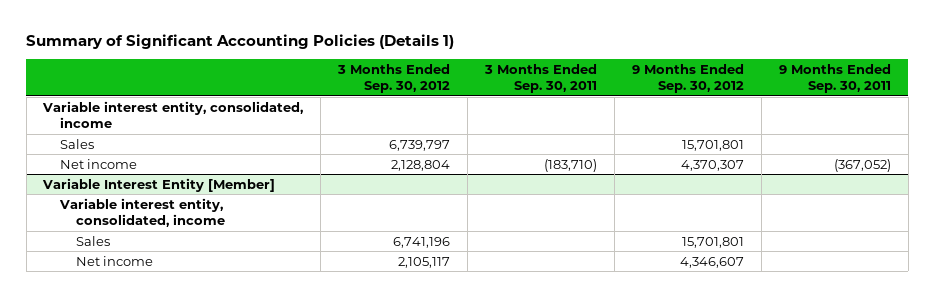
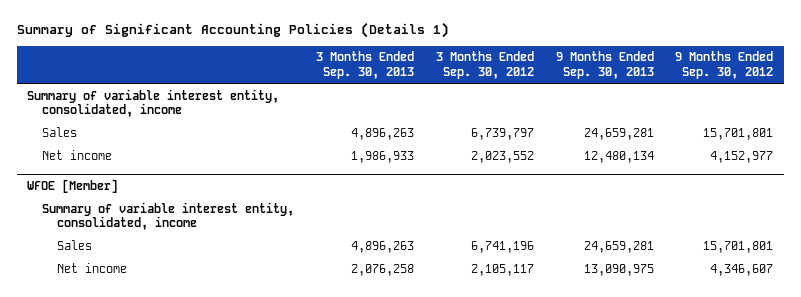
- | 3 Months Ended Sep. 30, 2012 | 3 Months Ended Sep. 30, 2011 | 9 Months Ended Sep. 30, 2012 | 9 Months Ended Sep. 30, 2011
+ | 3 Months Ended Sep. 30, 2013 | 3 Months Ended Sep. 30, 2012 | 9 Months Ended Sep. 30, 2013 | 9 Months Ended Sep. 30, 2012
- Variable interest entity, consolidated, income
+ Summary of variable interest entity, consolidated, income
- Net income | 2,128,804 | (183,710) | 4,370,307 | (367,052)
- Variable Interest Entity [Member]
- Variable interest entity, consolidated, income
+ Net income | 1,986,933 | 2,023,552 | 12,480,134 | 4,152,977
+ WFOE [Member]
+ Summary of variable interest entity, consolidated, income

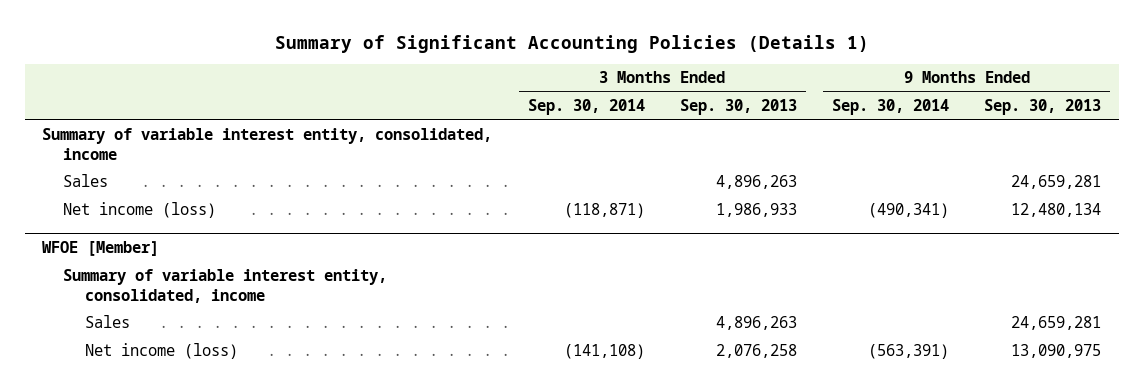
- | 3 Months Ended Sep. 30, 2013 | 3 Months Ended Sep. 30, 2012 | 9 Months Ended Sep. 30, 2013 | 9 Months Ended Sep. 30, 2012
+ | 3 Months Ended Sep. 30, 2014 | 3 Months Ended Sep. 30, 2013 | 9 Months Ended Sep. 30, 2014 | 9 Months Ended Sep. 30, 2013
- Net income | 1,986,933 | 2,023,552 | 12,480,134 | 4,152,977
+ Net income (loss) | (118,871) | 1,986,933 | (490,341) | 12,480,134
@ WFOE [Member]
- Net income | 2,076,258 | 2,105,117 | 13,090,975 | 4,346,607
+ Net income (loss) | (141,108) | 2,076,258 | (563,391) | 13,090,975

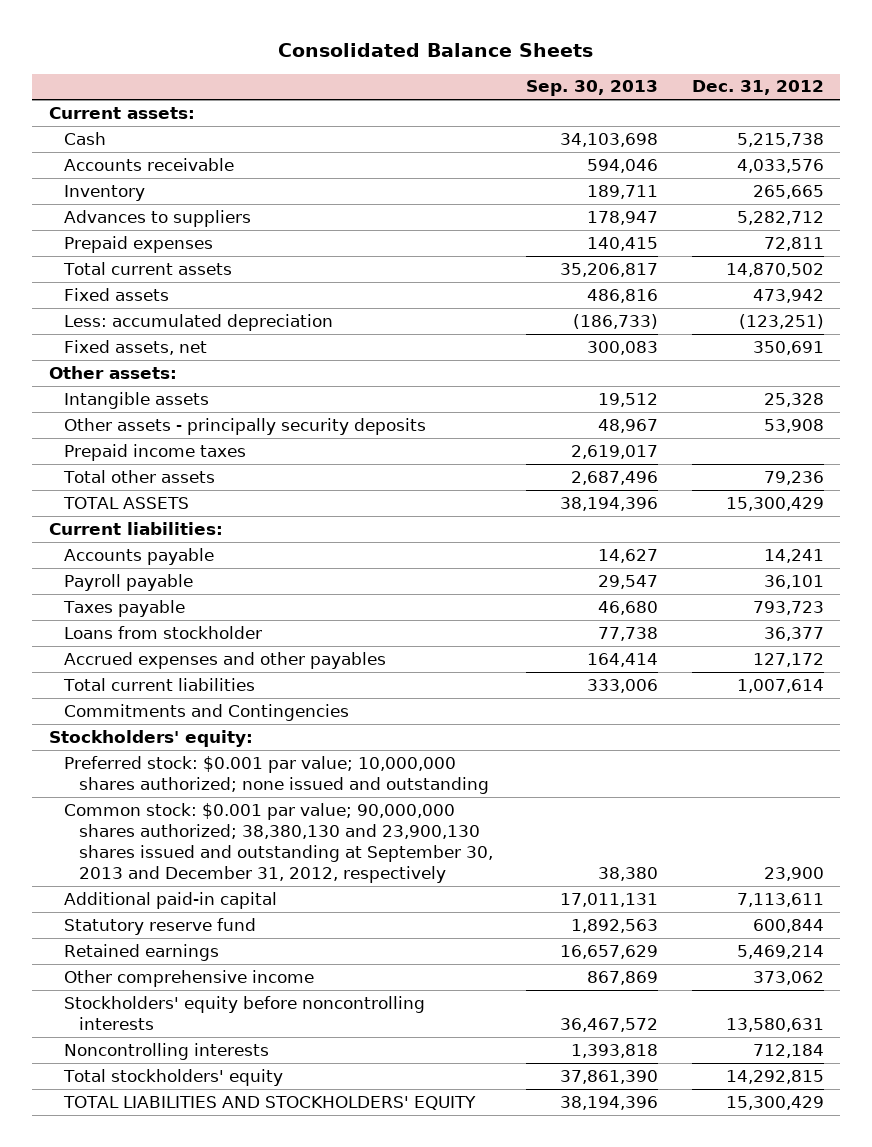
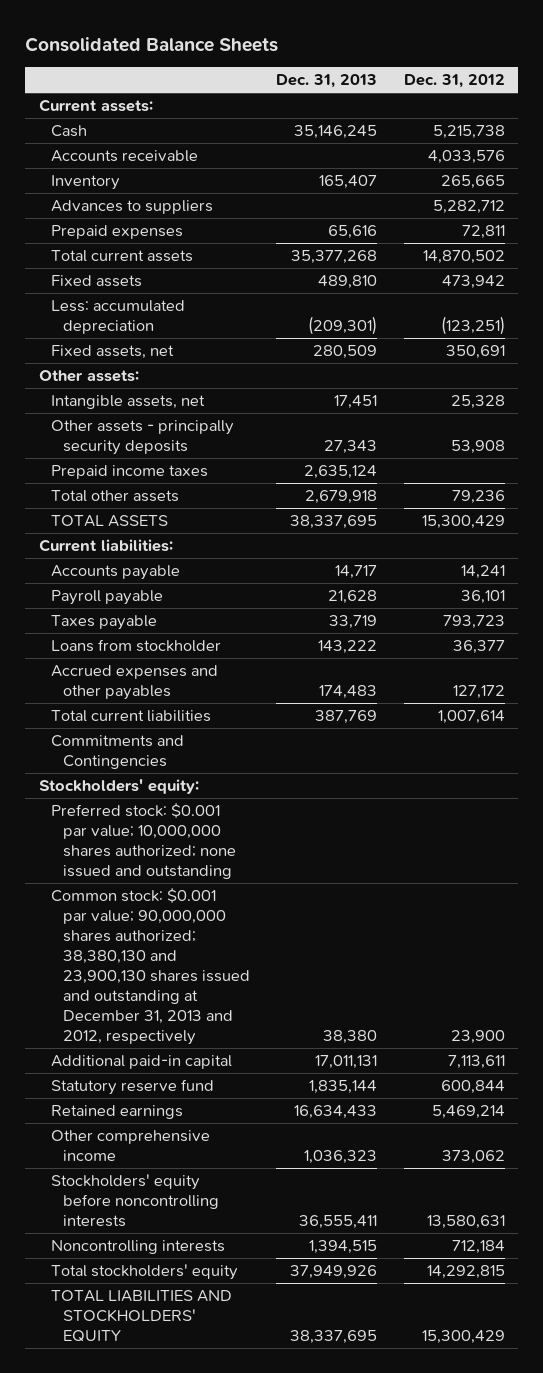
- | Sep. 30, 2013 | Dec. 31, 2012
+ | Dec. 31, 2013 | Dec. 31, 2012
- Intangible assets | 19,512 | 25,328
+ Intangible assets, net | 17,451 | 25,328
- Common stock: $0.001 par value; 90,000,000 shares authorized; 38,380,130 and 23,900,130 shares issued and outstanding at September 30, 2013 and December 31, 2012, respectively | 38,380 | 23,900
+ Common stock: $0.001 par value; 90,000,000 shares authorized; 38,380,130 and 23,900,130 shares issued and outstanding at December 31, 2013 and 2012, respectively | 38,380 | 23,900

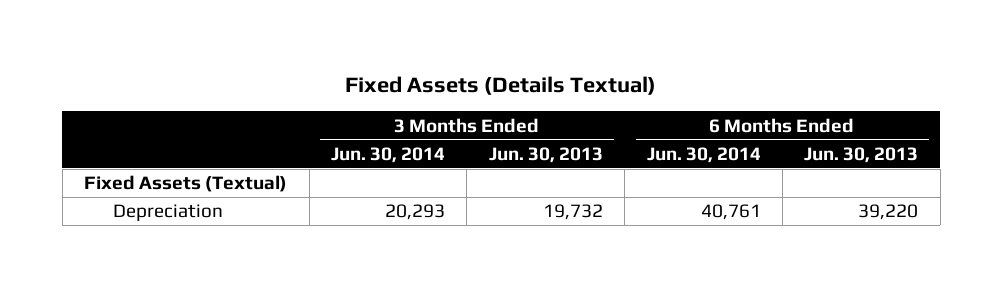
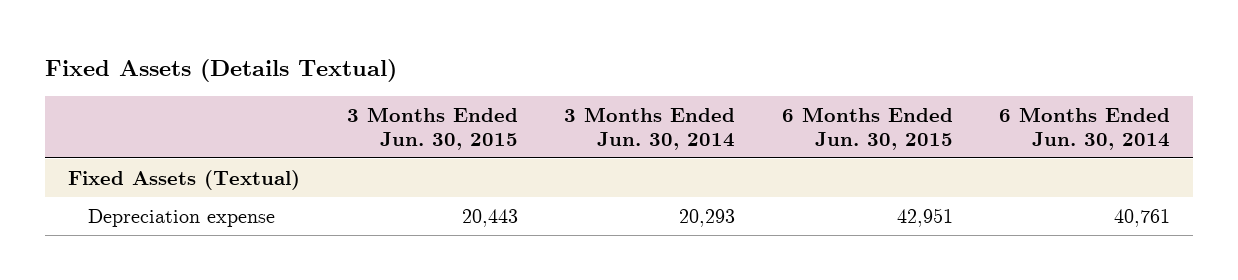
- | 3 Months Ended Jun. 30, 2014 | 3 Months Ended Jun. 30, 2013 | 6 Months Ended Jun. 30, 2014 | 6 Months Ended Jun. 30, 2013
+ | 3 Months Ended Jun. 30, 2015 | 3 Months Ended Jun. 30, 2014 | 6 Months Ended Jun. 30, 2015 | 6 Months Ended Jun. 30, 2014
- Depreciation | 20,293 | 19,732 | 40,761 | 39,220
+ Depreciation expense | 20,443 | 20,293 | 42,951 | 40,761

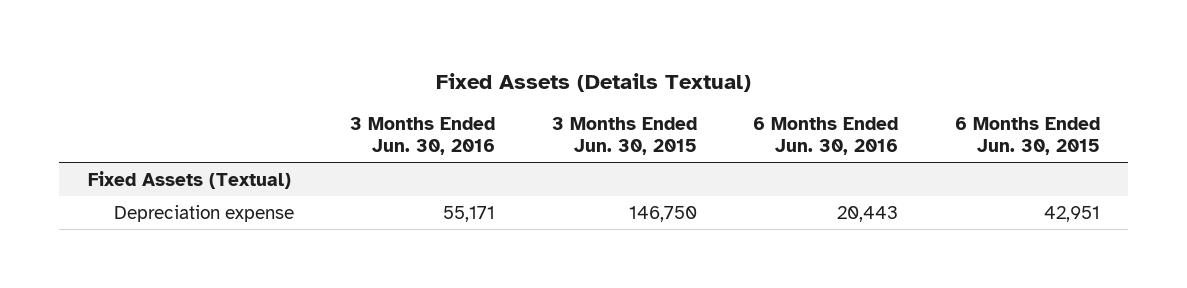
- | 3 Months Ended Jun. 30, 2015 | 3 Months Ended Jun. 30, 2014 | 6 Months Ended Jun. 30, 2015 | 6 Months Ended Jun. 30, 2014
+ | 3 Months Ended Jun. 30, 2016 | 3 Months Ended Jun. 30, 2015 | 6 Months Ended Jun. 30, 2016 | 6 Months Ended Jun. 30, 2015
- Depreciation expense | 20,443 | 20,293 | 42,951 | 40,761
+ Depreciation expense | 55,171 | 146,750 | 20,443 | 42,951

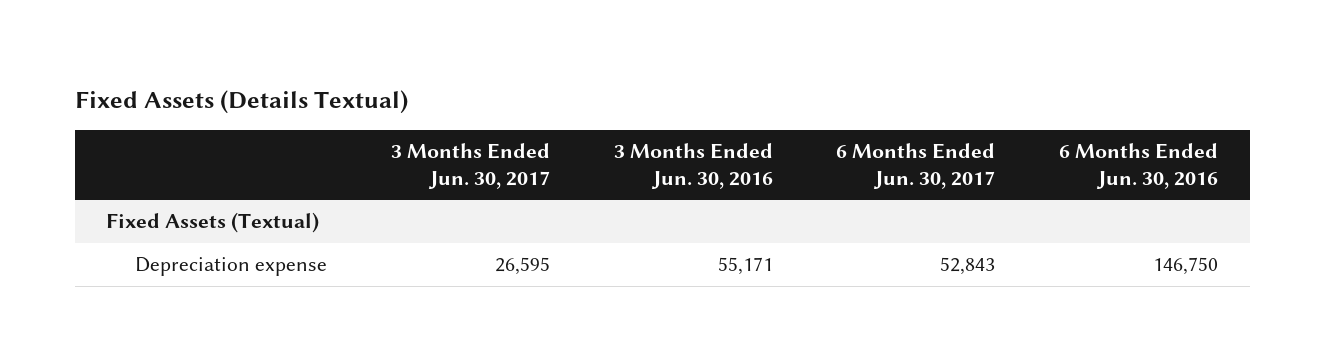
- | 3 Months Ended Jun. 30, 2016 | 3 Months Ended Jun. 30, 2015 | 6 Months Ended Jun. 30, 2016 | 6 Months Ended Jun. 30, 2015
+ | 3 Months Ended Jun. 30, 2017 | 3 Months Ended Jun. 30, 2016 | 6 Months Ended Jun. 30, 2017 | 6 Months Ended Jun. 30, 2016
- Depreciation expense | 55,171 | 146,750 | 20,443 | 42,951
+ Depreciation expense | 26,595 | 55,171 | 52,843 | 146,750

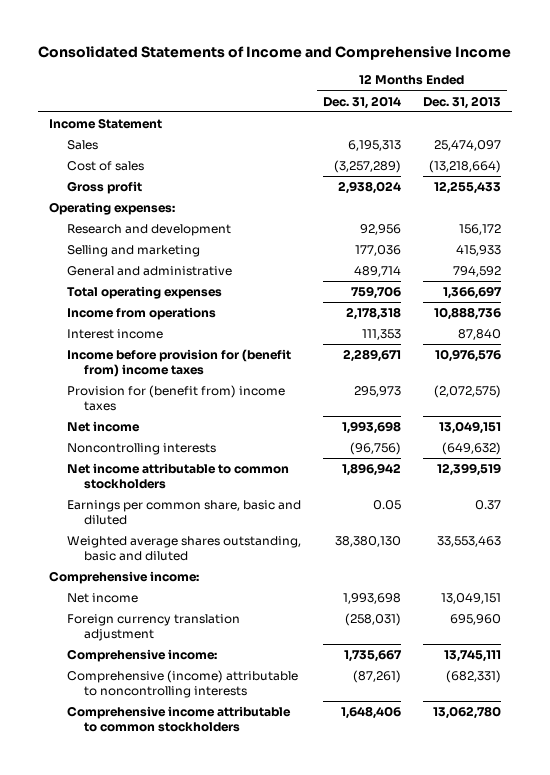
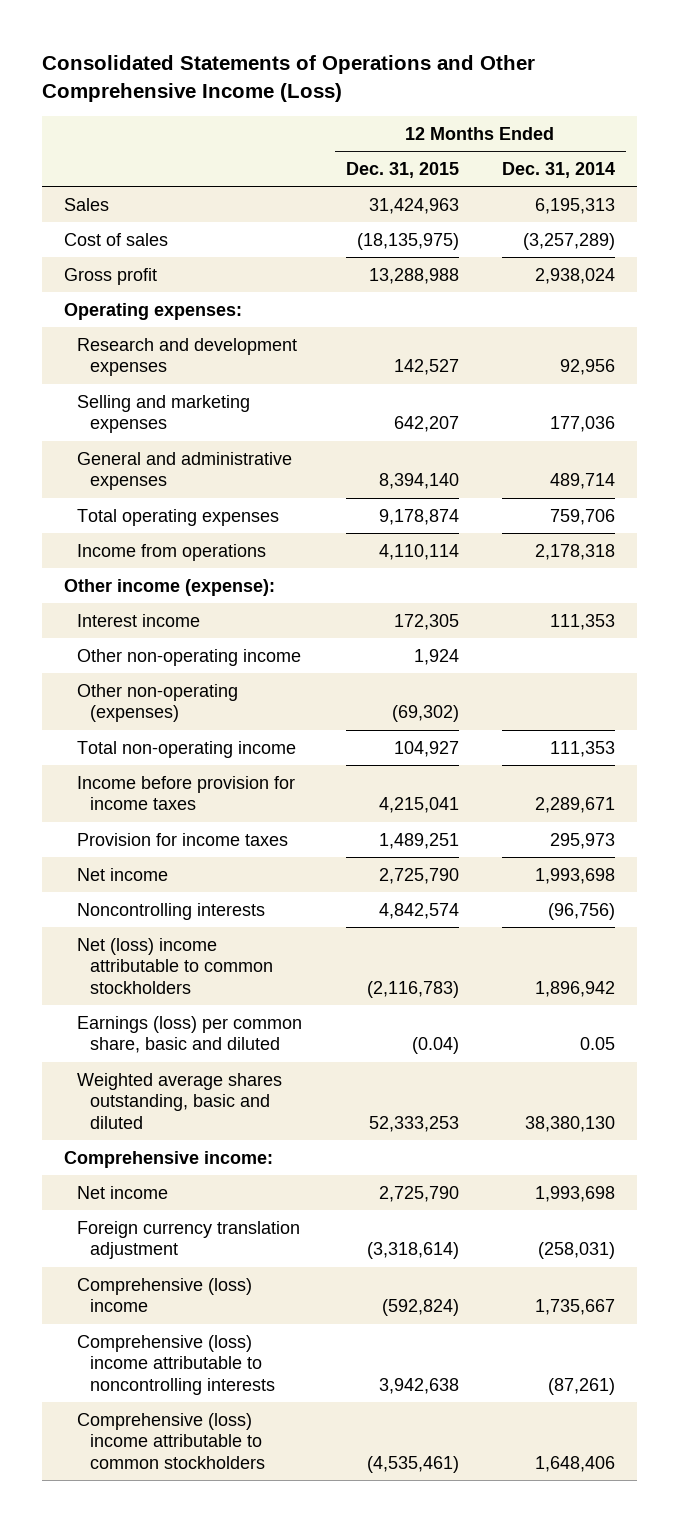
- Consolidated Statements of Income and Comprehensive Income
+ Consolidated Statements of Operations and Other Comprehensive Income (Loss)
- | 12 Months Ended Dec. 31, 2014 | 12 Months Ended Dec. 31, 2013
+ | 12 Months Ended Dec. 31, 2015 | 12 Months Ended Dec. 31, 2014
- Income Statement
- Research and development | 92,956 | 156,172
- Selling and marketing | 177,036 | 415,933
- General and administrative | 489,714 | 794,592
+ Research and development expenses | 142,527 | 92,956
+ Selling and marketing expenses | 642,207 | 177,036
+ General and administrative expenses | 8,394,140 | 489,714
+ Other income (expense):
- Income before provision for (benefit from) income taxes | 2,289,671 | 10,976,576
- Provision for (benefit from) income taxes | 295,973 | (2,072,575)
+ Other non-operating income | 1,924 |
+ Other non-operating (expenses) | (69,302) |
+ Total non-operating income | 104,927 | 111,353
+ Income before provision for income taxes | 4,215,041 | 2,289,671
+ Provision for income taxes | 1,489,251 | 295,973
- Net income attributable to common stockholders | 1,896,942 | 12,399,519
- Earnings per common share, basic and diluted | 0.05 | 0.37
+ Net (loss) income attributable to common stockholders | (2,116,783) | 1,896,942
+ Earnings (loss) per common share, basic and diluted | (0.04) | 0.05
- Comprehensive income: | 1,735,667 | 13,745,111
- Comprehensive (income) attributable to noncontrolling interests | (87,261) | (682,331)
- Comprehensive income attributable to common stockholders | 1,648,406 | 13,062,780
+ Comprehensive (loss) income | (592,824) | 1,735,667
+ Comprehensive (loss) income attributable to noncontrolling interests | 3,942,638 | (87,261)
+ Comprehensive (loss) income attributable to common stockholders | (4,535,461) | 1,648,406

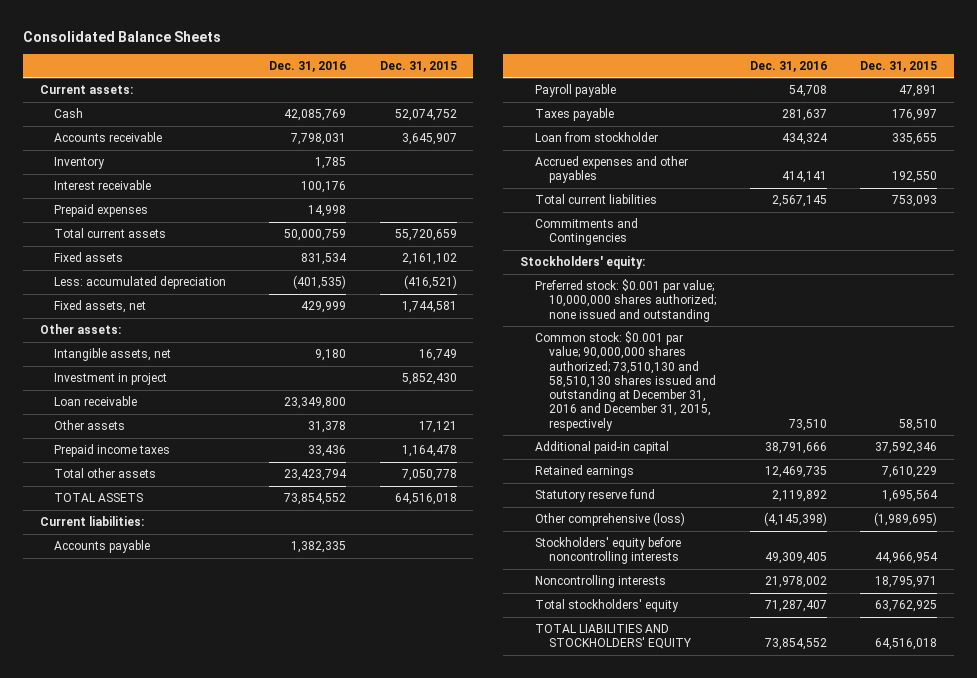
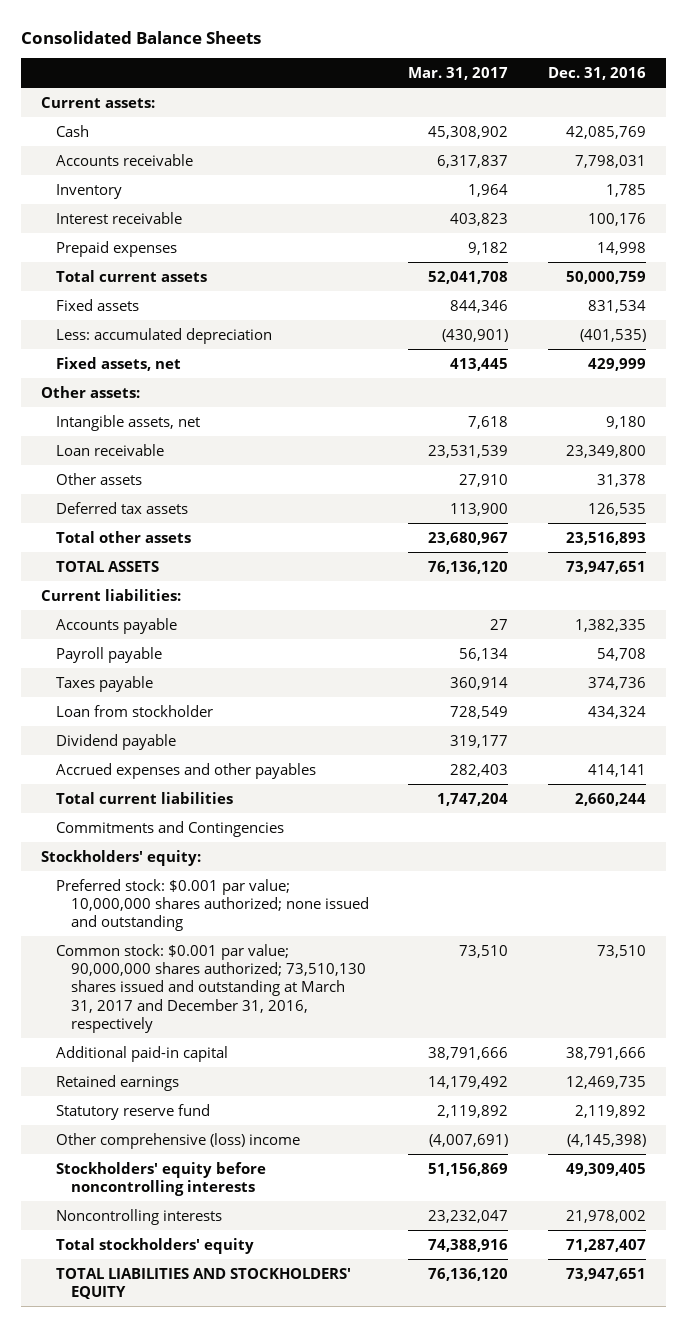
- | Dec. 31, 2016 | Dec. 31, 2015
+ | Mar. 31, 2017 | Dec. 31, 2016
- Investment in project | | 5,852,430
- Prepaid income taxes | 33,436 | 1,164,478
- Total other assets | 23,423,794 | 7,050,778
- TOTAL ASSETS | 73,854,552 | 64,516,018
+ Deferred tax assets | 113,900 | 126,535
+ Total other assets | 23,680,967 | 23,516,893
+ TOTAL ASSETS | 76,136,120 | 73,947,651
- Taxes payable | 281,637 | 176,997
+ Taxes payable | 360,914 | 374,736
+ Dividend payable | 319,177 |
- Total current liabilities | 2,567,145 | 753,093
+ Total current liabilities | 1,747,204 | 2,660,244
- Common stock: $0.001 par value; 90,000,000 shares authorized; 73,510,130 and 58,510,130 shares issued and outstanding at December 31, 2016 and December 31, 2015, respectively | 73,510 | 58,510
+ Common stock: $0.001 par value; 90,000,000 shares authorized; 73,510,130 shares issued and outstanding at March 31, 2017 and December 31, 2016, respectively | 73,510 | 73,510
- Other comprehensive (loss) | (4,145,398) | (1,989,695)
+ Other comprehensive (loss) income | (4,007,691) | (4,145,398)
- TOTAL LIABILITIES AND STOCKHOLDERS' EQUITY | 73,854,552 | 64,516,018
+ TOTAL LIABILITIES AND STOCKHOLDERS' EQUITY | 76,136,120 | 73,947,651

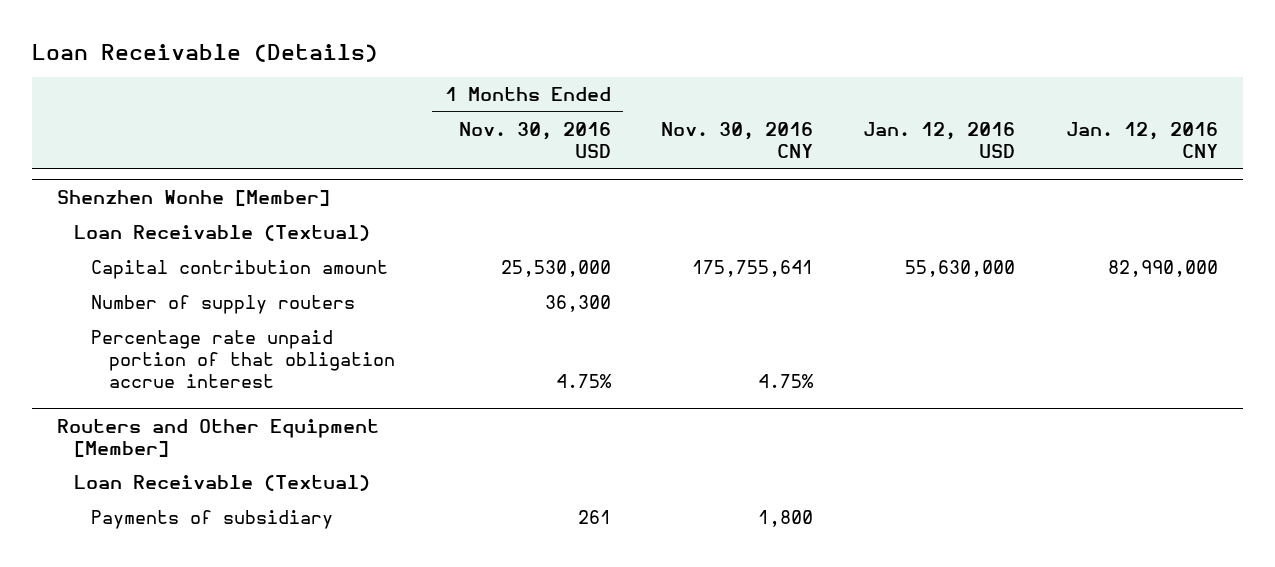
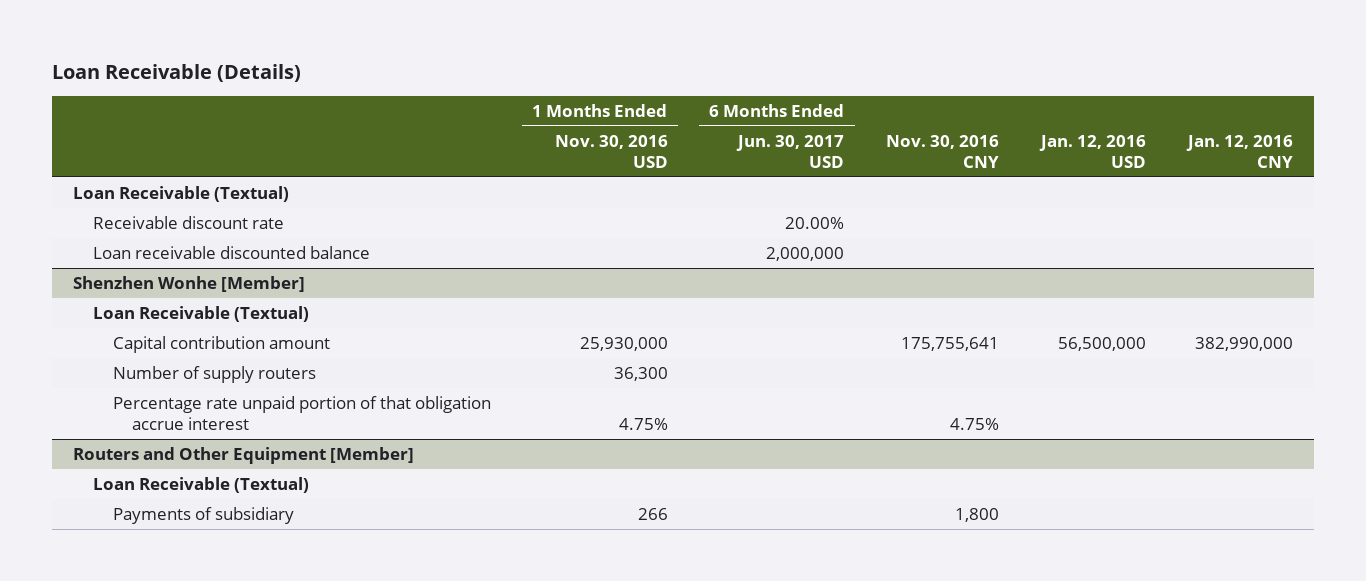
- | 1 Months Ended Nov. 30, 2016 USD | Nov. 30, 2016 CNY | Jan. 12, 2016 USD | Jan. 12, 2016 CNY
+ | 1 Months Ended Nov. 30, 2016 USD | 6 Months Ended Jun. 30, 2017 USD | Nov. 30, 2016 CNY | Jan. 12, 2016 USD | Jan. 12, 2016 CNY
+ Loan Receivable (Textual)
+ Receivable discount rate | | 20.00% | | |
+ Loan receivable discounted balance | | 2,000,000 | | |
@ Shenzhen Wonhe [Member]
- Capital contribution amount | 25,530,000 | 175,755,641 | 55,630,000 | 82,990,000
+ Capital contribution amount | 25,930,000 | | 175,755,641 | 56,500,000 | 382,990,000
@ Routers and Other Equipment [Member]
- Payments of subsidiary | 261 | 1,800 | |
+ Payments of subsidiary | 266 | | 1,800 | |

